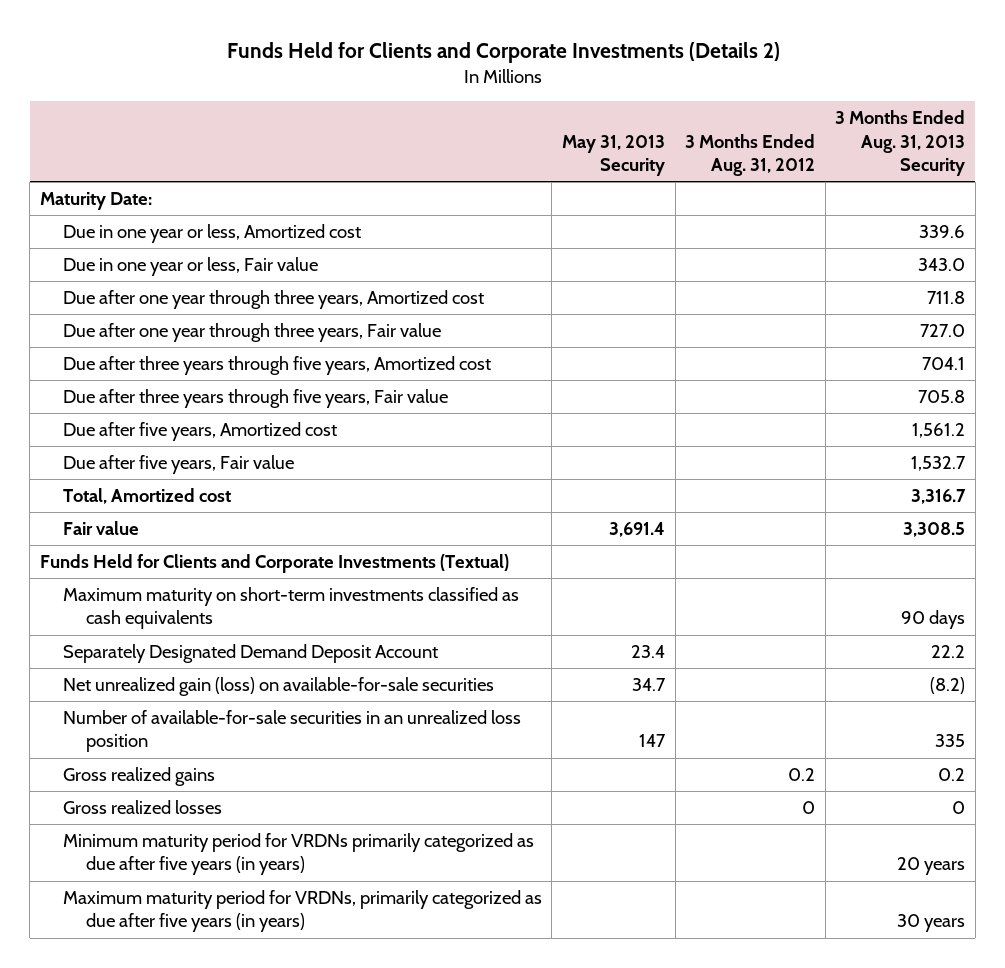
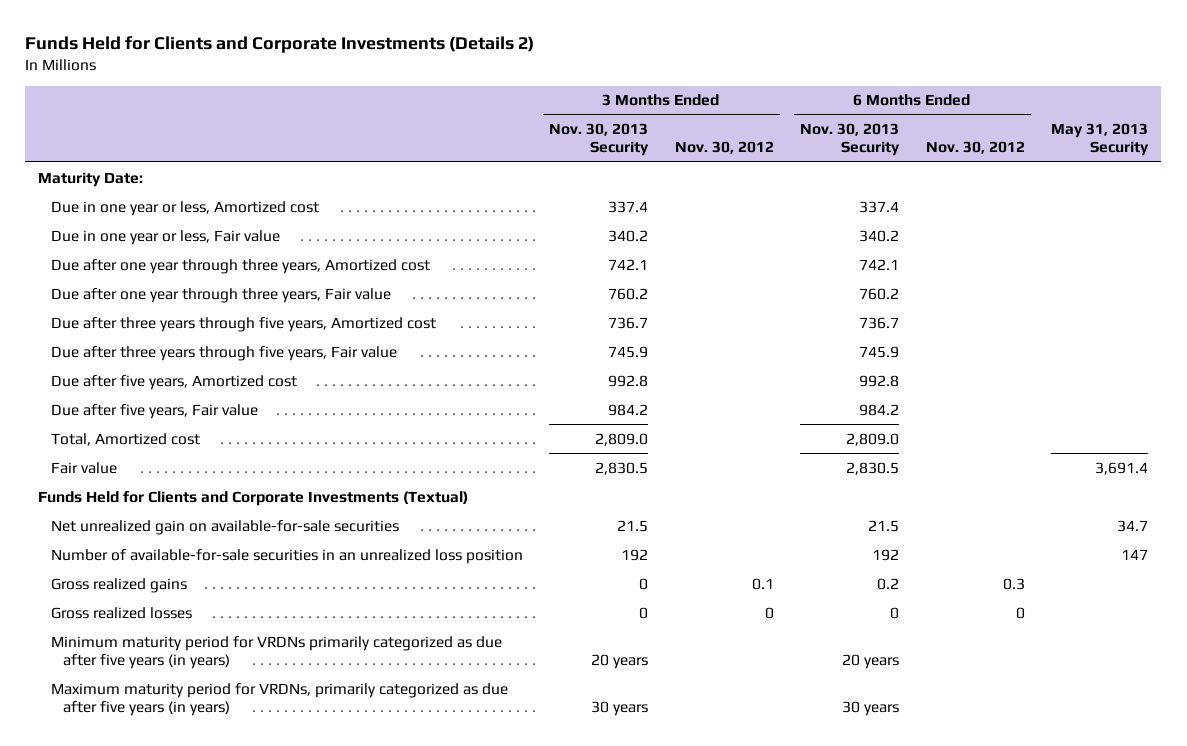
- | May 31, 2013 Security | 3 Months Ended Aug. 31, 2012 | 3 Months Ended Aug. 31, 2013 Security
+ | 3 Months Ended Nov. 30, 2013 Security | 3 Months Ended Nov. 30, 2012 | 6 Months Ended Nov. 30, 2013 Security | 6 Months Ended Nov. 30, 2012 | May 31, 2013 Security
- Maximum maturity on short-term investments classified as cash equivalents | | | 90 days
- Separately Designated Demand Deposit Account | 23.4 | | 22.2
- Net unrealized gain (loss) on available-for-sale securities | 34.7 | | (8.2)
+ Net unrealized gain on available-for-sale securities | 21.5 | | 21.5 | | 34.7

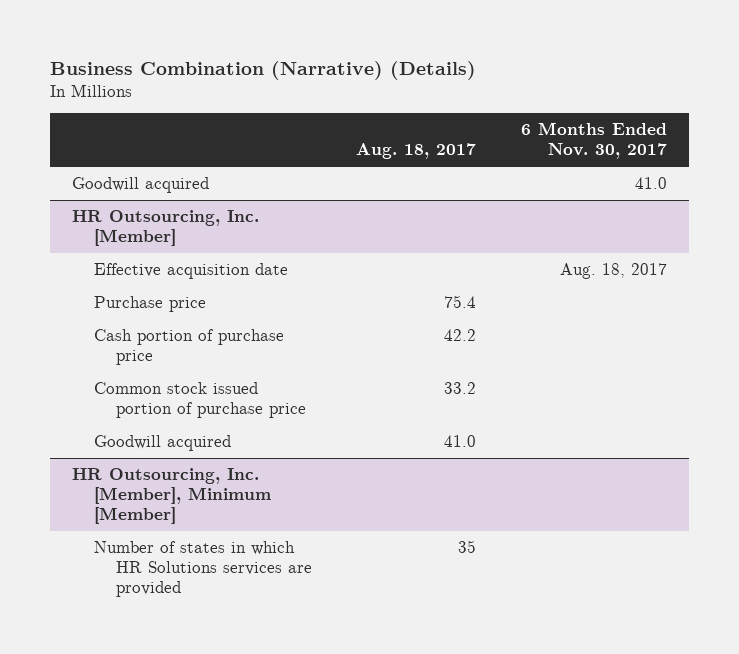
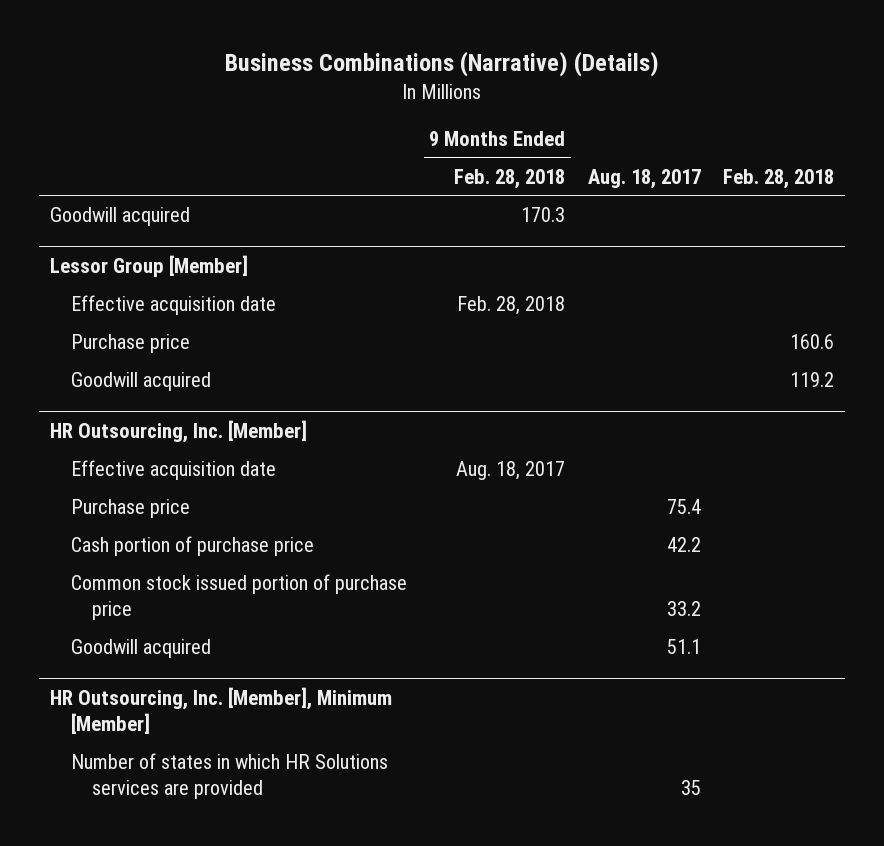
- Business Combination (Narrative) (Details)
+ Business Combinations (Narrative) (Details)
- | Aug. 18, 2017 | 6 Months Ended Nov. 30, 2017
+ | 9 Months Ended Feb. 28, 2018 | Aug. 18, 2017 | Feb. 28, 2018
+ Lessor Group [Member]
+ Effective acquisition date | Feb. 28, 2018 | |
+ Purchase price | | | 160.6
+ Goodwill acquired | | | 119.2
@ HR Outsourcing, Inc. [Member]
- Goodwill acquired | 41.0 |
+ Goodwill acquired | | 51.1 |

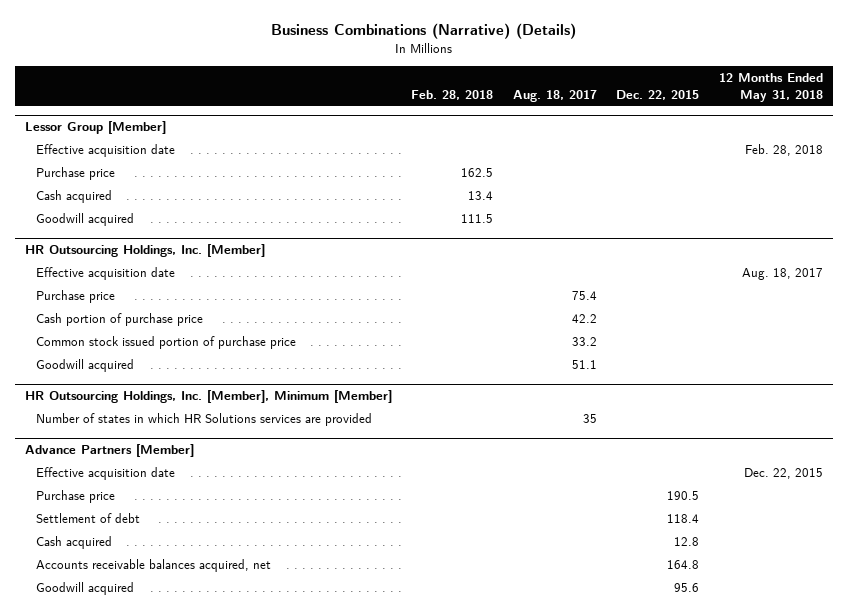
- | 9 Months Ended Feb. 28, 2018 | Aug. 18, 2017 | Feb. 28, 2018
+ | Feb. 28, 2018 | Aug. 18, 2017 | Dec. 22, 2015 | 12 Months Ended May 31, 2018
- Goodwill acquired | 170.3 | |
@ Lessor Group [Member]
- Purchase price | | | 160.6
- Goodwill acquired | | | 119.2
- HR Outsourcing, Inc. [Member]
@ Lessor Group [Member]
+ Purchase price | 162.5 | | |
+ Cash acquired | 13.4 | | |
+ Goodwill acquired | 111.5 | | |
+ HR Outsourcing Holdings, Inc. [Member]
- HR Outsourcing, Inc. [Member], Minimum [Member]
+ HR Outsourcing Holdings, Inc. [Member], Minimum [Member]
+ Advance Partners [Member]
+ Effective acquisition date | | | | Dec. 22, 2015
+ Purchase price | | | 190.5 |
+ Settlement of debt | | | 118.4 |
+ Cash acquired | | | 12.8 |
+ Accounts receivable balances acquired, net | | | 164.8 |
+ Goodwill acquired | | | 95.6 |

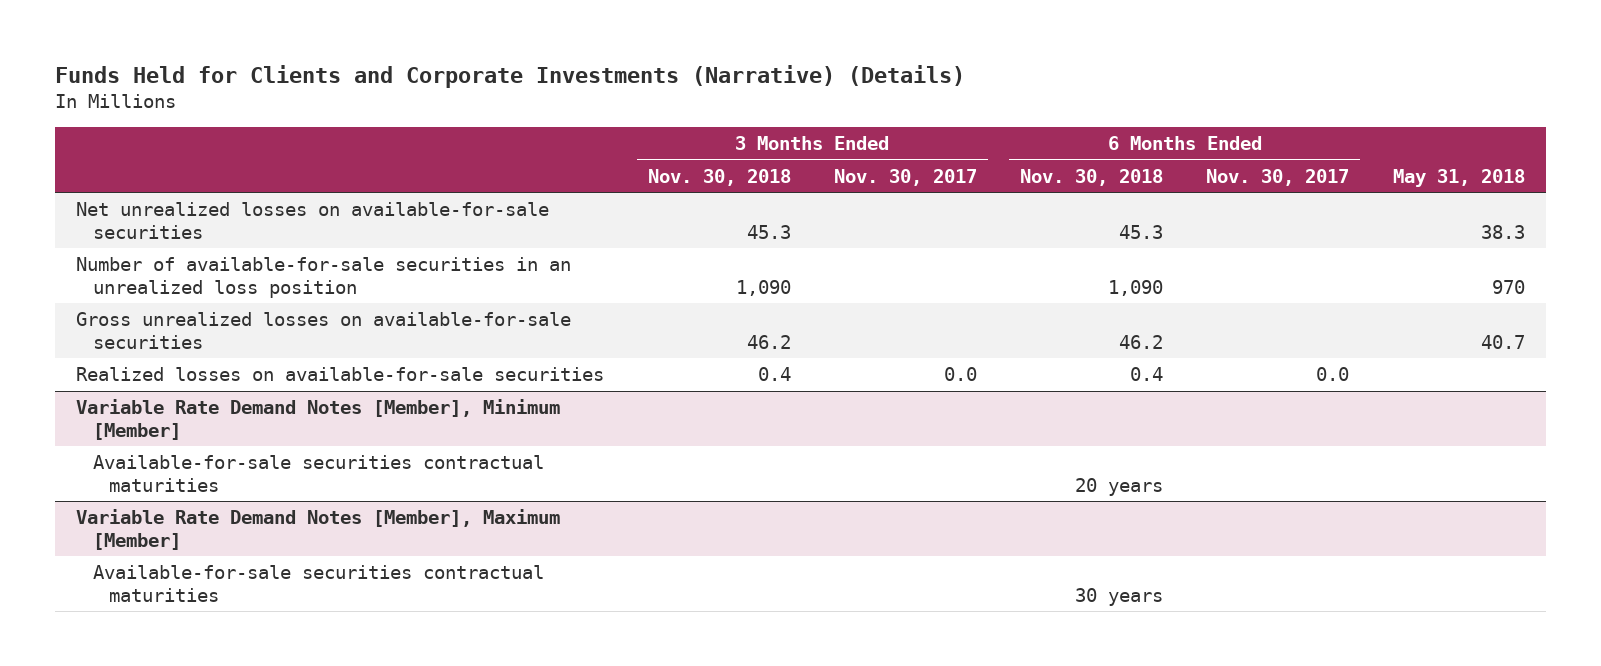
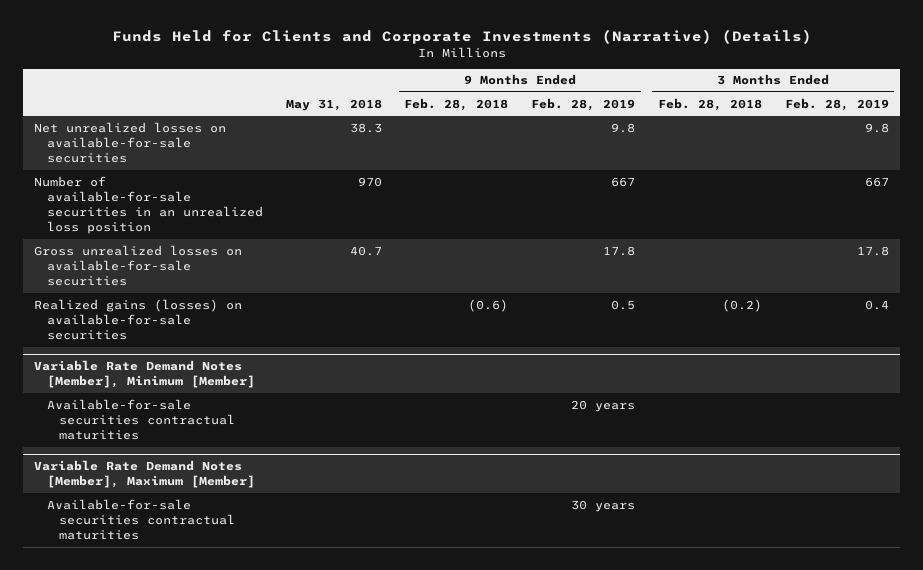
- | 3 Months Ended Nov. 30, 2018 | 3 Months Ended Nov. 30, 2017 | 6 Months Ended Nov. 30, 2018 | 6 Months Ended Nov. 30, 2017 | May 31, 2018
+ | May 31, 2018 | 9 Months Ended Feb. 28, 2018 | 9 Months Ended Feb. 28, 2019 | 3 Months Ended Feb. 28, 2018 | 3 Months Ended Feb. 28, 2019
- Realized losses on available-for-sale securities | 0.4 | 0.0 | 0.4 | 0.0 |
+ Realized gains (losses) on available-for-sale securities | | (0.6) | 0.5 | (0.2) | 0.4

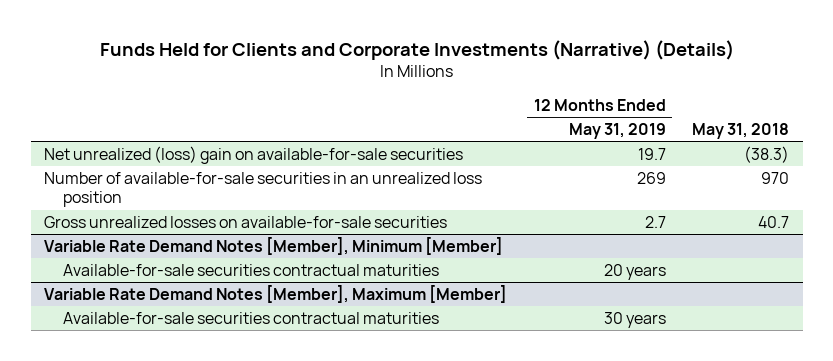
- | May 31, 2018 | 9 Months Ended Feb. 28, 2018 | 9 Months Ended Feb. 28, 2019 | 3 Months Ended Feb. 28, 2018 | 3 Months Ended Feb. 28, 2019
+ | 12 Months Ended May 31, 2019 | May 31, 2018
- Net unrealized losses on available-for-sale securities | 38.3 | | 9.8 | | 9.8
+ Net unrealized (loss) gain on available-for-sale securities | 19.7 | (38.3)
- Realized gains (losses) on available-for-sale securities | | (0.6) | 0.5 | (0.2) | 0.4

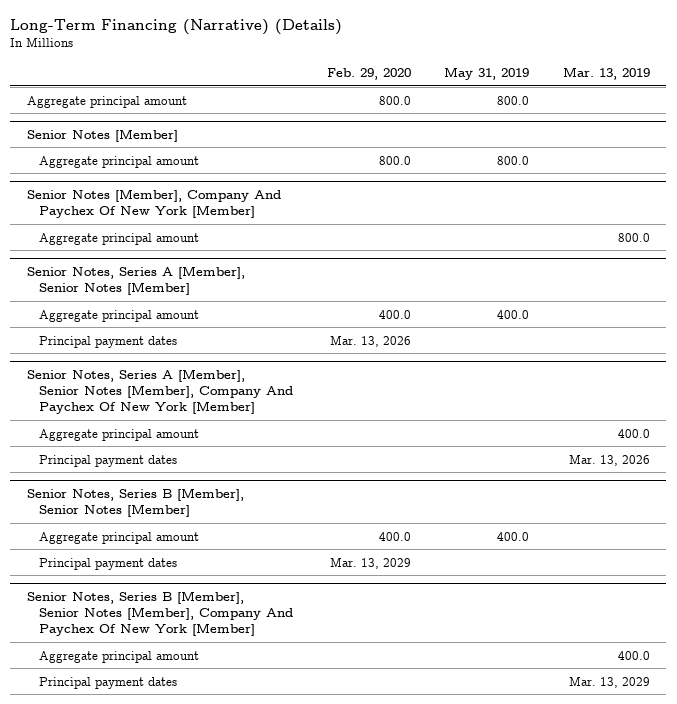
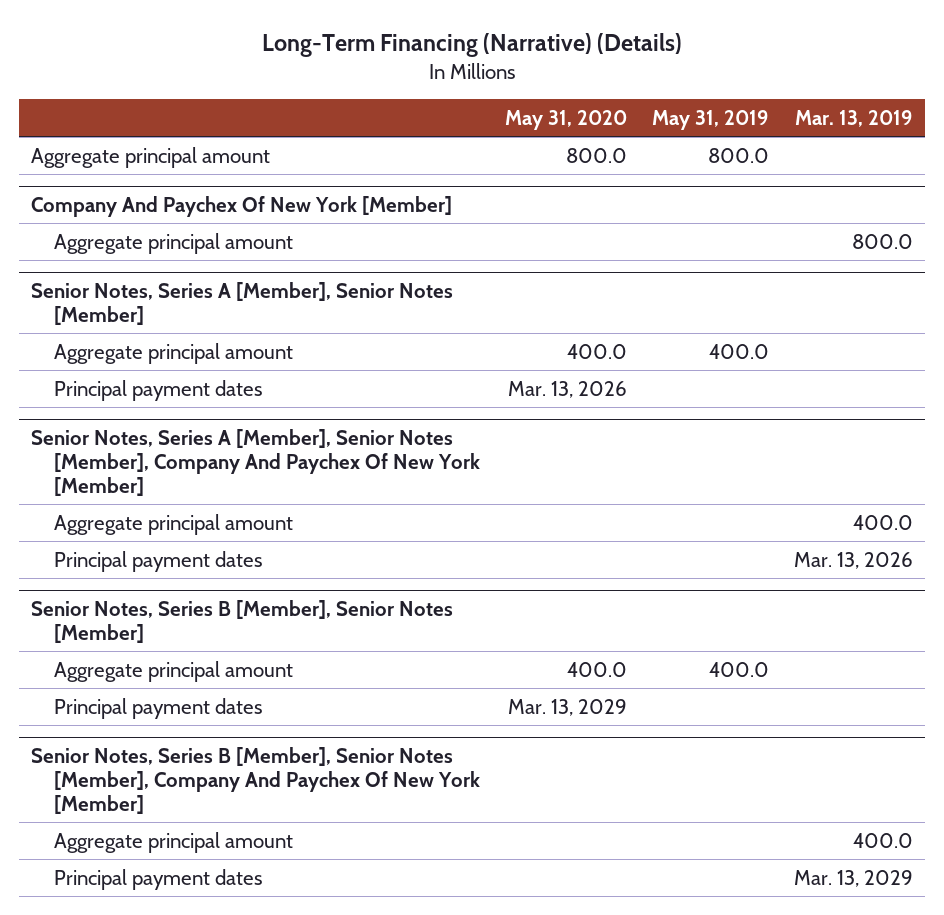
- | Feb. 29, 2020 | May 31, 2019 | Mar. 13, 2019
+ | May 31, 2020 | May 31, 2019 | Mar. 13, 2019
- Senior Notes [Member]
- Aggregate principal amount | 800.0 | 800.0 |
- Senior Notes [Member], Company And Paychex Of New York [Member]
+ Company And Paychex Of New York [Member]

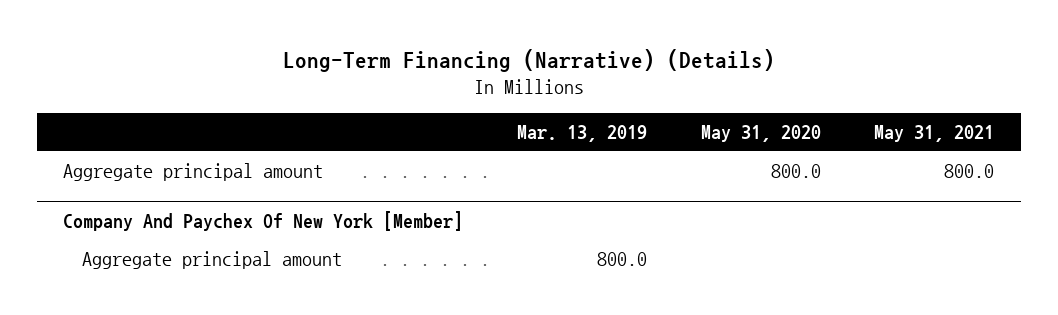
- | May 31, 2020 | May 31, 2019 | Mar. 13, 2019
+ | Mar. 13, 2019 | May 31, 2020 | May 31, 2021
- Senior Notes, Series A [Member], Senior Notes [Member]
- Aggregate principal amount | 400.0 | 400.0 |
- Principal payment dates | Mar. 13, 2026 | |
- Senior Notes, Series A [Member], Senior Notes [Member], Company And Paychex Of New York [Member]
- Aggregate principal amount | | | 400.0
- Principal payment dates | | | Mar. 13, 2026
- Senior Notes, Series B [Member], Senior Notes [Member]
- Aggregate principal amount | 400.0 | 400.0 |
- Principal payment dates | Mar. 13, 2029 | |
- Senior Notes, Series B [Member], Senior Notes [Member], Company And Paychex Of New York [Member]
- Aggregate principal amount | | | 400.0
- Principal payment dates | | | Mar. 13, 2029

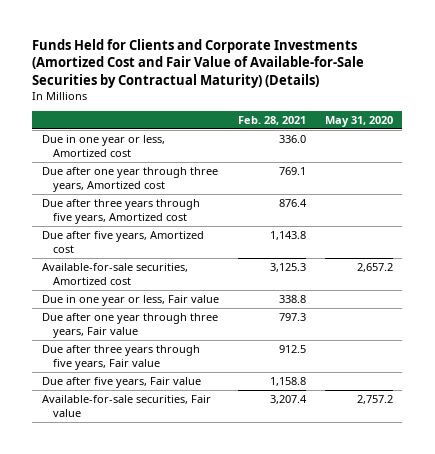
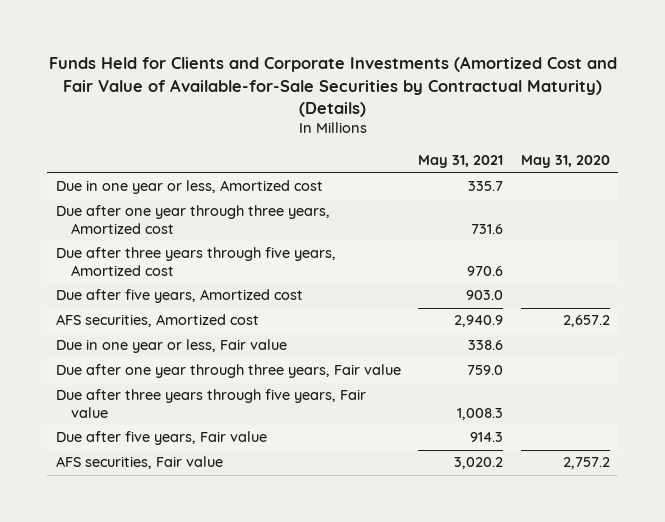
- | Feb. 28, 2021 | May 31, 2020
+ | May 31, 2021 | May 31, 2020
- Available-for-sale securities, Amortized cost | 3,125.3 | 2,657.2
+ AFS securities, Amortized cost | 2,940.9 | 2,657.2
- Available-for-sale securities, Fair value | 3,207.4 | 2,757.2
+ AFS securities, Fair value | 3,020.2 | 2,757.2

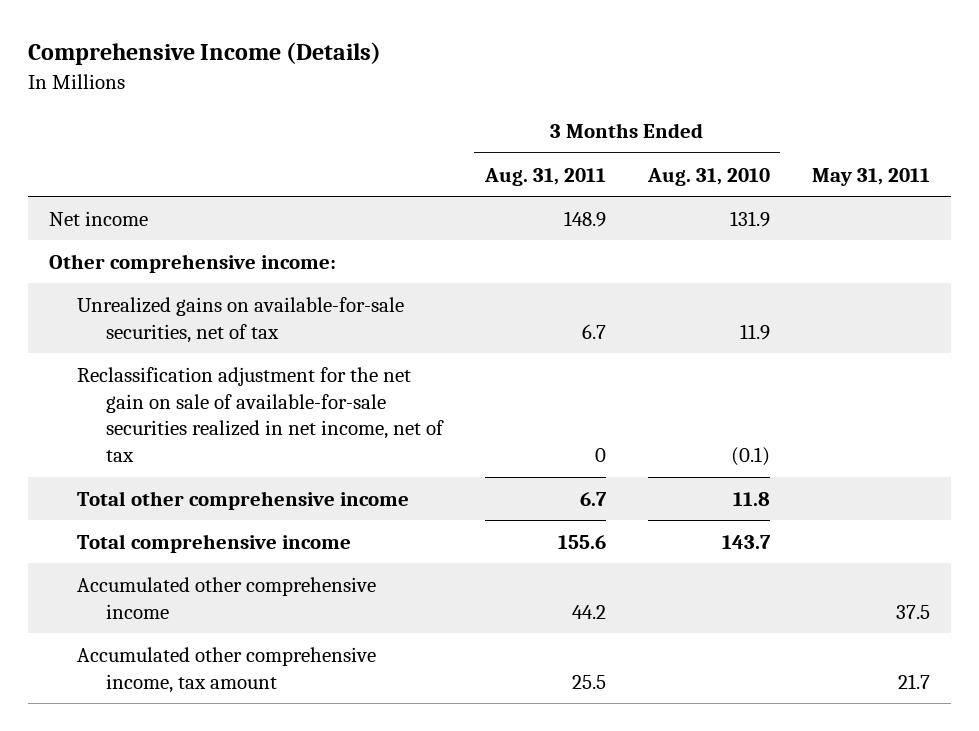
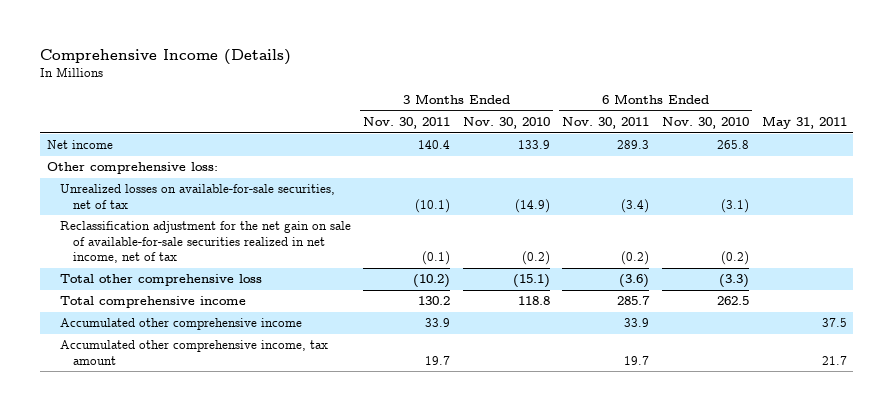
- | 3 Months Ended Aug. 31, 2011 | 3 Months Ended Aug. 31, 2010 | May 31, 2011
+ | 3 Months Ended Nov. 30, 2011 | 3 Months Ended Nov. 30, 2010 | 6 Months Ended Nov. 30, 2011 | 6 Months Ended Nov. 30, 2010 | May 31, 2011
- Other comprehensive income:
- Unrealized gains on available-for-sale securities, net of tax | 6.7 | 11.9 |
+ Other comprehensive loss:
+ Unrealized losses on available-for-sale securities, net of tax | (10.1) | (14.9) | (3.4) | (3.1) |
- Total other comprehensive income | 6.7 | 11.8 |
+ Total other comprehensive loss | (10.2) | (15.1) | (3.6) | (3.3) |

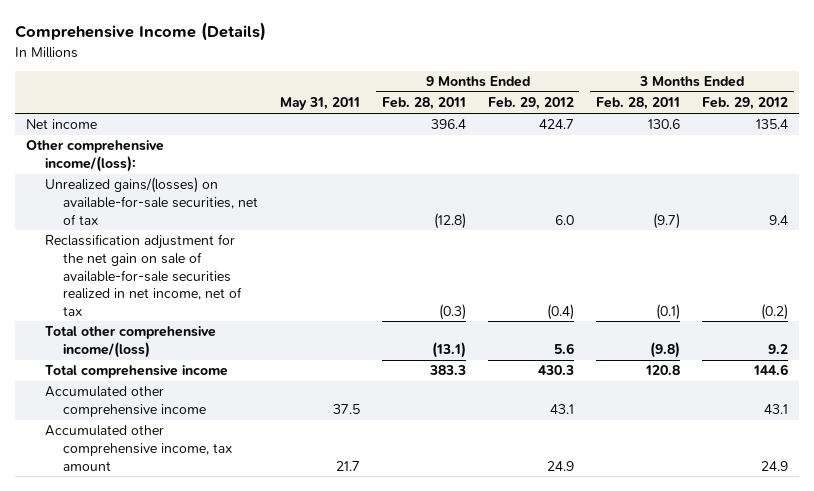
- | 3 Months Ended Nov. 30, 2011 | 3 Months Ended Nov. 30, 2010 | 6 Months Ended Nov. 30, 2011 | 6 Months Ended Nov. 30, 2010 | May 31, 2011
+ | May 31, 2011 | 9 Months Ended Feb. 28, 2011 | 9 Months Ended Feb. 29, 2012 | 3 Months Ended Feb. 28, 2011 | 3 Months Ended Feb. 29, 2012
- Other comprehensive loss:
- Unrealized losses on available-for-sale securities, net of tax | (10.1) | (14.9) | (3.4) | (3.1) |
+ Other comprehensive income/(loss):
+ Unrealized gains/(losses) on available-for-sale securities, net of tax | | (12.8) | 6.0 | (9.7) | 9.4
- Total other comprehensive loss | (10.2) | (15.1) | (3.6) | (3.3) |
+ Total other comprehensive income/(loss) | | (13.1) | 5.6 | (9.8) | 9.2

